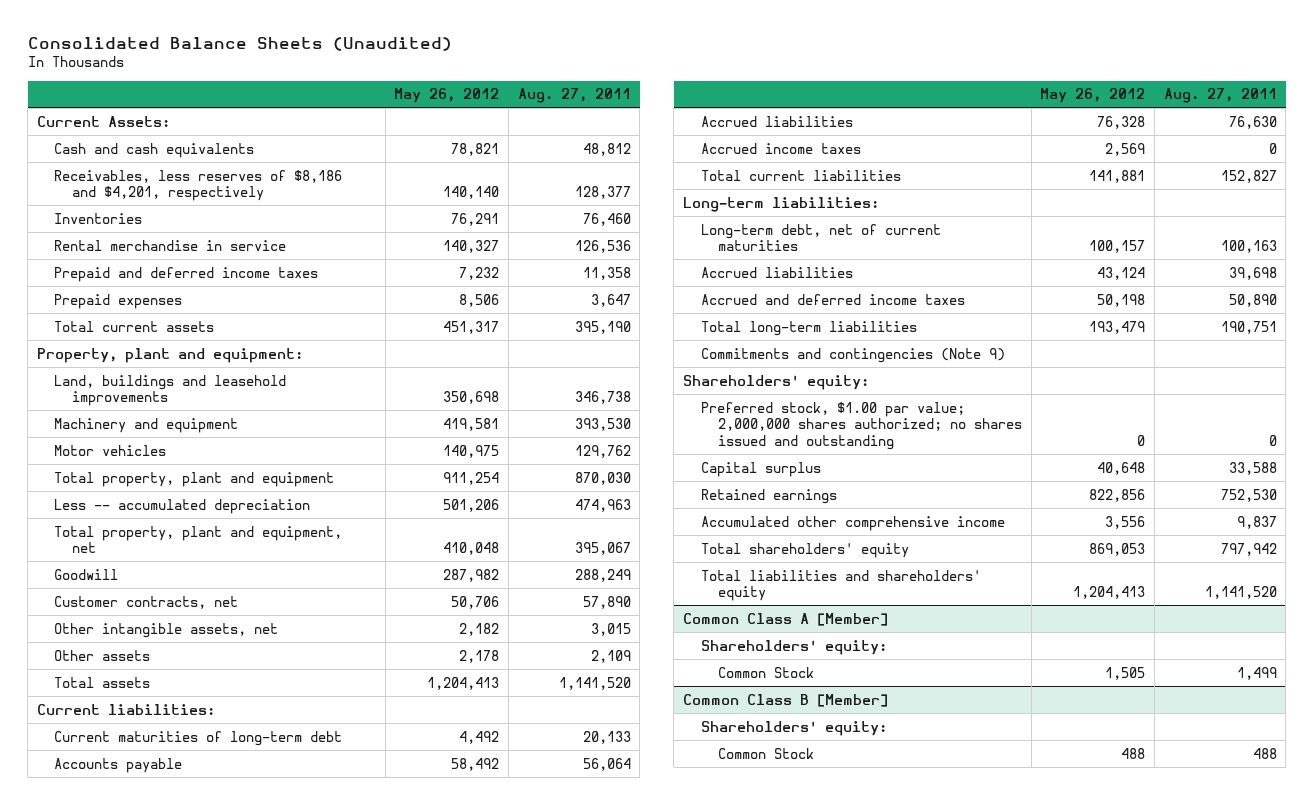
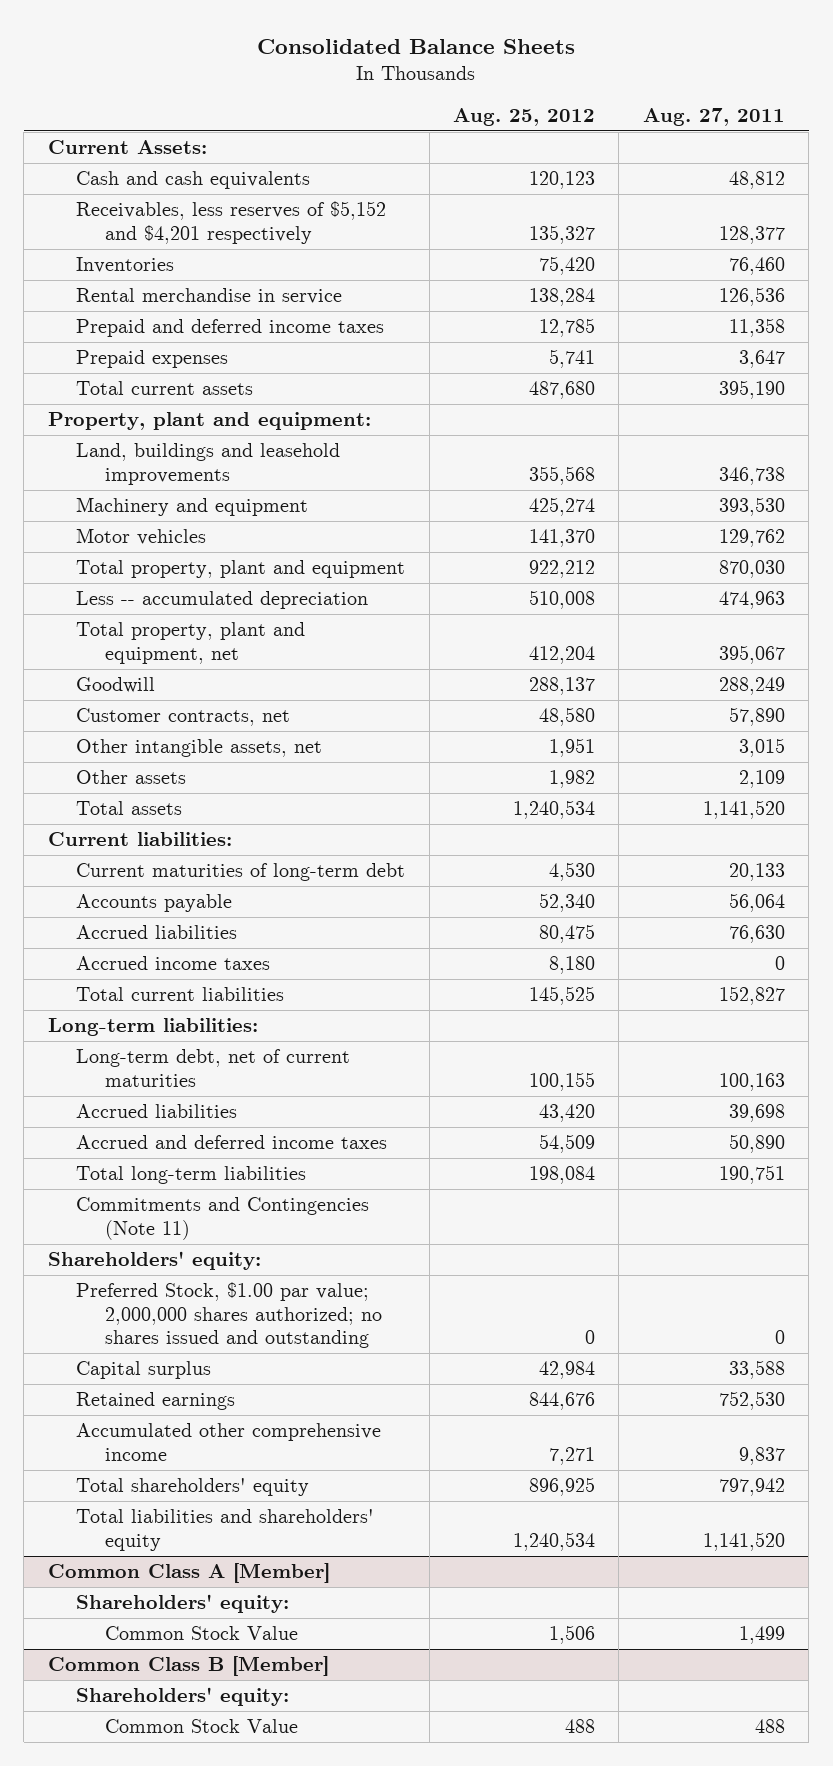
- Consolidated Balance Sheets (Unaudited)
+ Consolidated Balance Sheets
- | May 26, 2012 | Aug. 27, 2011
+ | Aug. 25, 2012 | Aug. 27, 2011
- Receivables, less reserves of $8,186 and $4,201, respectively | 140,140 | 128,377
+ Receivables, less reserves of $5,152 and $4,201 respectively | 135,327 | 128,377
- Commitments and contingencies (Note 9)
+ Commitments and Contingencies (Note 11)
- Preferred stock, $1.00 par value; 2,000,000 shares authorized; no shares issued and outstanding | 0 | 0
+ Preferred Stock, $1.00 par value; 2,000,000 shares authorized; no shares issued and outstanding | 0 | 0
@ Common Class A [Member]
- Common Stock | 1,505 | 1,499
+ Common Stock Value | 1,506 | 1,499
@ Common Class B [Member]
- Common Stock | 488 | 488
+ Common Stock Value | 488 | 488

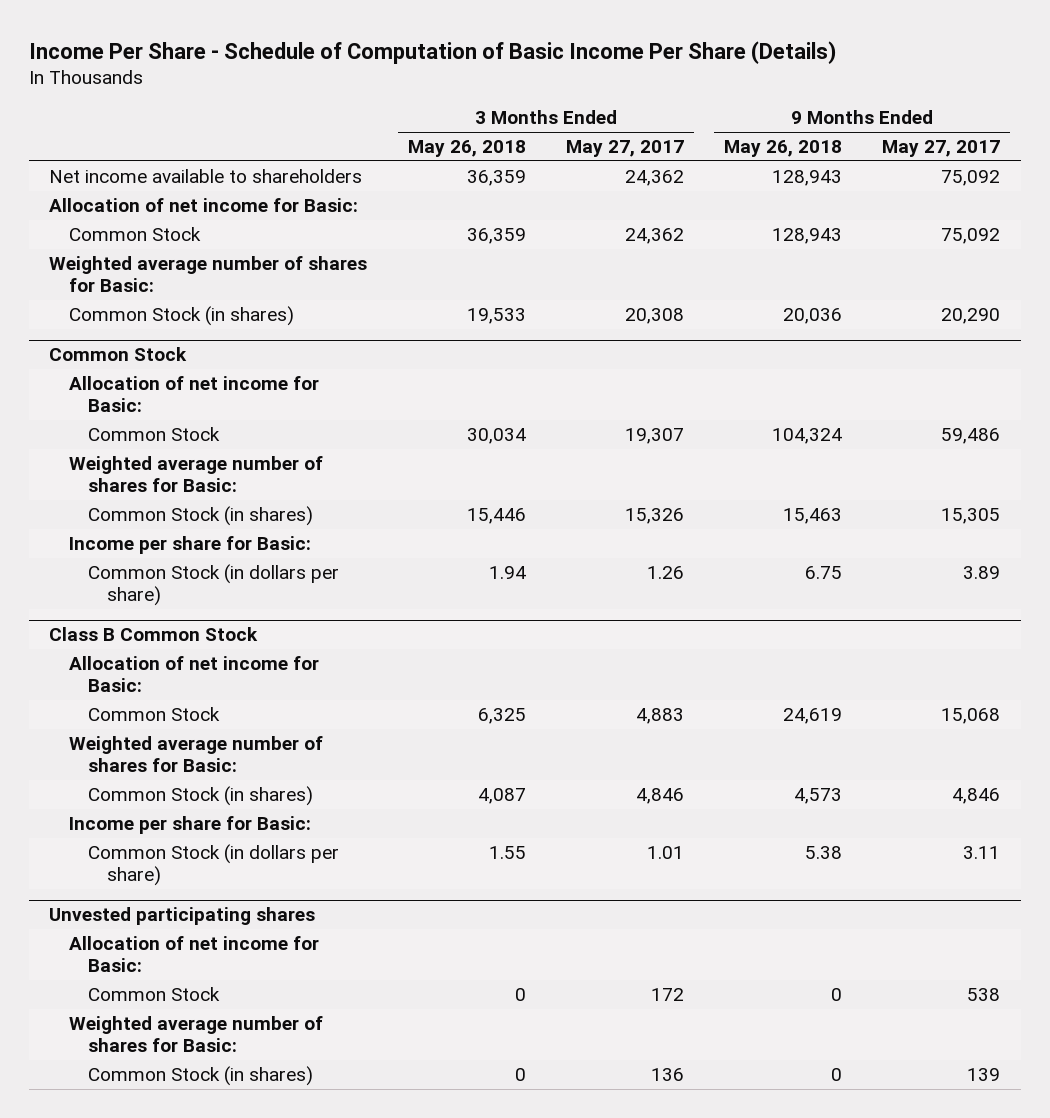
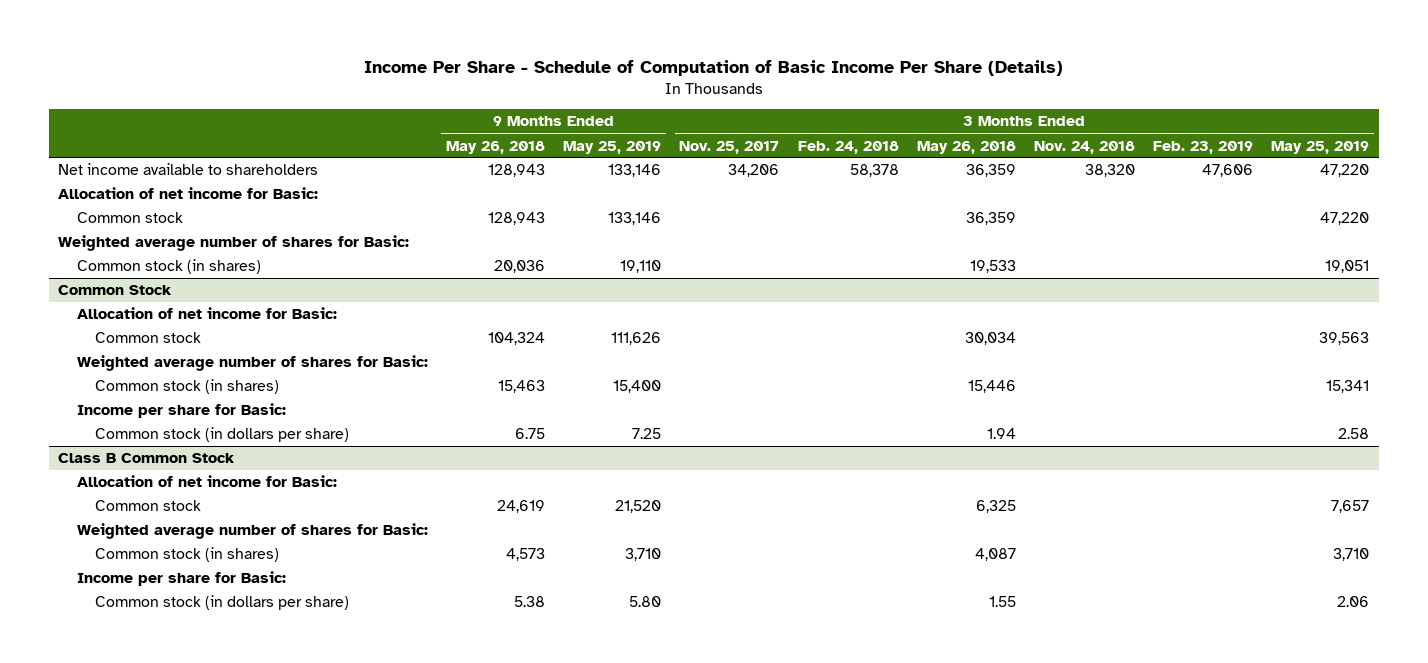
- | 3 Months Ended May 26, 2018 | 3 Months Ended May 27, 2017 | 9 Months Ended May 26, 2018 | 9 Months Ended May 27, 2017
+ | 9 Months Ended May 26, 2018 | 9 Months Ended May 25, 2019 | 3 Months Ended Nov. 25, 2017 | 3 Months Ended Feb. 24, 2018 | 3 Months Ended May 26, 2018 | 3 Months Ended Nov. 24, 2018 | 3 Months Ended Feb. 23, 2019 | 3 Months Ended May 25, 2019
- Common Stock | 36,359 | 24,362 | 128,943 | 75,092
+ Common stock | 128,943 | 133,146 | | | 36,359 | | | 47,220
- Common Stock (in shares) | 19,533 | 20,308 | 20,036 | 20,290
+ Common stock (in shares) | 20,036 | 19,110 | | | 19,533 | | | 19,051
@ Common Stock
- Common Stock | 30,034 | 19,307 | 104,324 | 59,486
+ Common stock | 104,324 | 111,626 | | | 30,034 | | | 39,563
- Common Stock (in shares) | 15,446 | 15,326 | 15,463 | 15,305
+ Common stock (in shares) | 15,463 | 15,400 | | | 15,446 | | | 15,341
- Common Stock (in dollars per share) | 1.94 | 1.26 | 6.75 | 3.89
+ Common stock (in dollars per share) | 6.75 | 7.25 | | | 1.94 | | | 2.58
@ Class B Common Stock
- Common Stock | 6,325 | 4,883 | 24,619 | 15,068
+ Common stock | 24,619 | 21,520 | | | 6,325 | | | 7,657
- Common Stock (in shares) | 4,087 | 4,846 | 4,573 | 4,846
+ Common stock (in shares) | 4,573 | 3,710 | | | 4,087 | | | 3,710
- Common Stock (in dollars per share) | 1.55 | 1.01 | 5.38 | 3.11
- Unvested participating shares
- Allocation of net income for Basic:
- Common Stock | 0 | 172 | 0 | 538
- Weighted average number of shares for Basic:
- Common Stock (in shares) | 0 | 136 | 0 | 139
@ Class B Common Stock
+ Common stock (in dollars per share) | 5.38 | 5.80 | | | 1.55 | | | 2.06

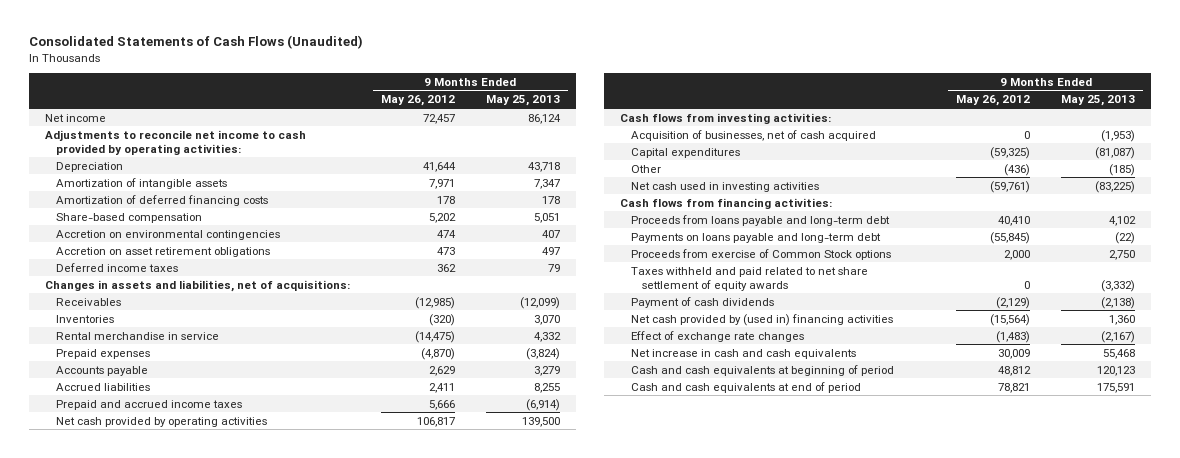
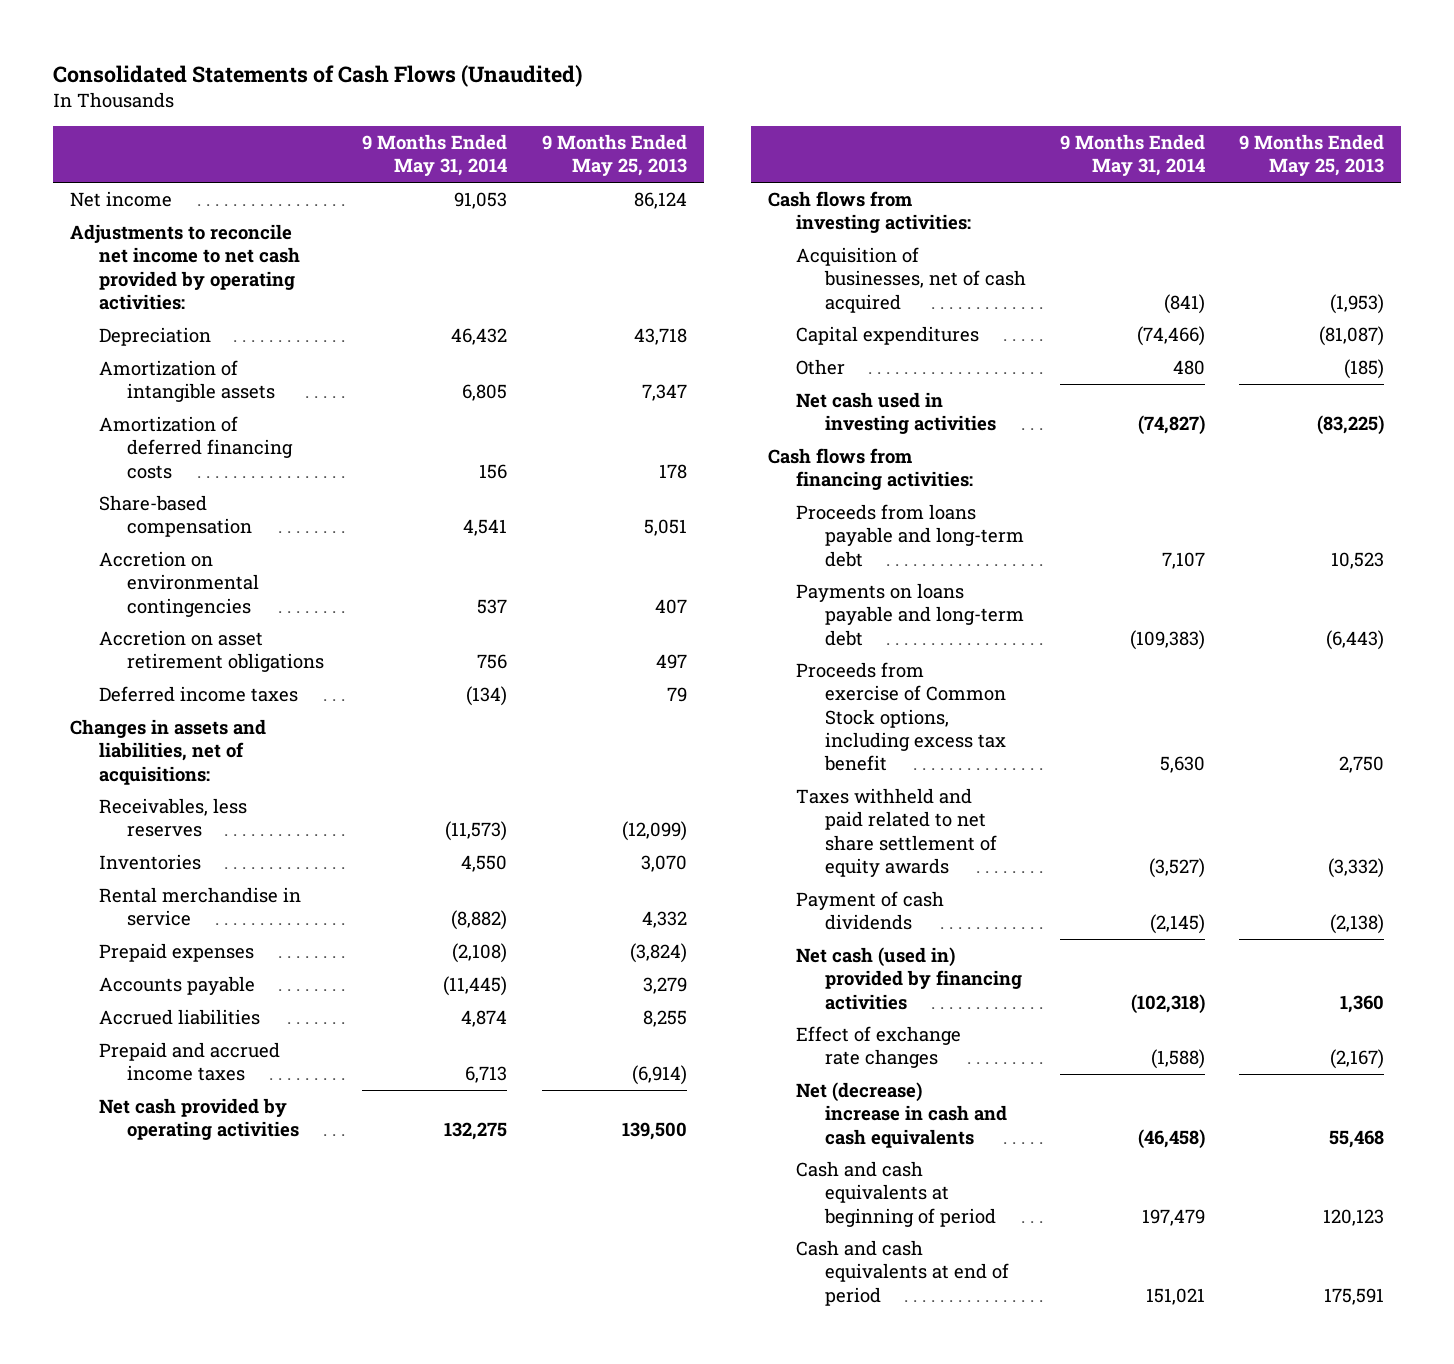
- | 9 Months Ended May 26, 2012 | 9 Months Ended May 25, 2013
+ | 9 Months Ended May 31, 2014 | 9 Months Ended May 25, 2013
- Adjustments to reconcile net income to cash provided by operating activities:
+ Adjustments to reconcile net income to net cash provided by operating activities:
- Receivables | (12,985) | (12,099)
+ Receivables, less reserves | (11,573) | (12,099)
- Proceeds from loans payable and long-term debt | 40,410 | 4,102
- Payments on loans payable and long-term debt | (55,845) | (22)
- Proceeds from exercise of Common Stock options | 2,000 | 2,750
+ Proceeds from loans payable and long-term debt | 7,107 | 10,523
+ Payments on loans payable and long-term debt | (109,383) | (6,443)
+ Proceeds from exercise of Common Stock options, including excess tax benefit | 5,630 | 2,750
- Net cash provided by (used in) financing activities | (15,564) | 1,360
+ Net cash (used in) provided by financing activities | (102,318) | 1,360
- Net increase in cash and cash equivalents | 30,009 | 55,468
+ Net (decrease) increase in cash and cash equivalents | (46,458) | 55,468

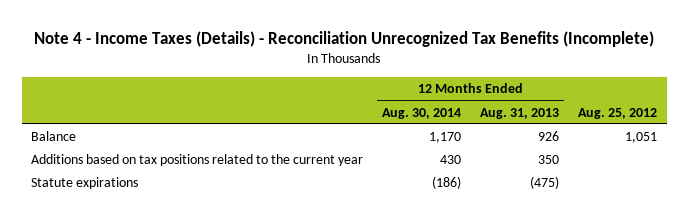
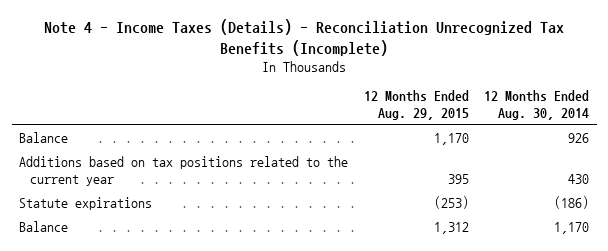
- | 12 Months Ended Aug. 30, 2014 | 12 Months Ended Aug. 31, 2013 | Aug. 25, 2012
+ | 12 Months Ended Aug. 29, 2015 | 12 Months Ended Aug. 30, 2014
+ Balance | 1,170 | 926
moved down: Balance | 1,312 | 1,170

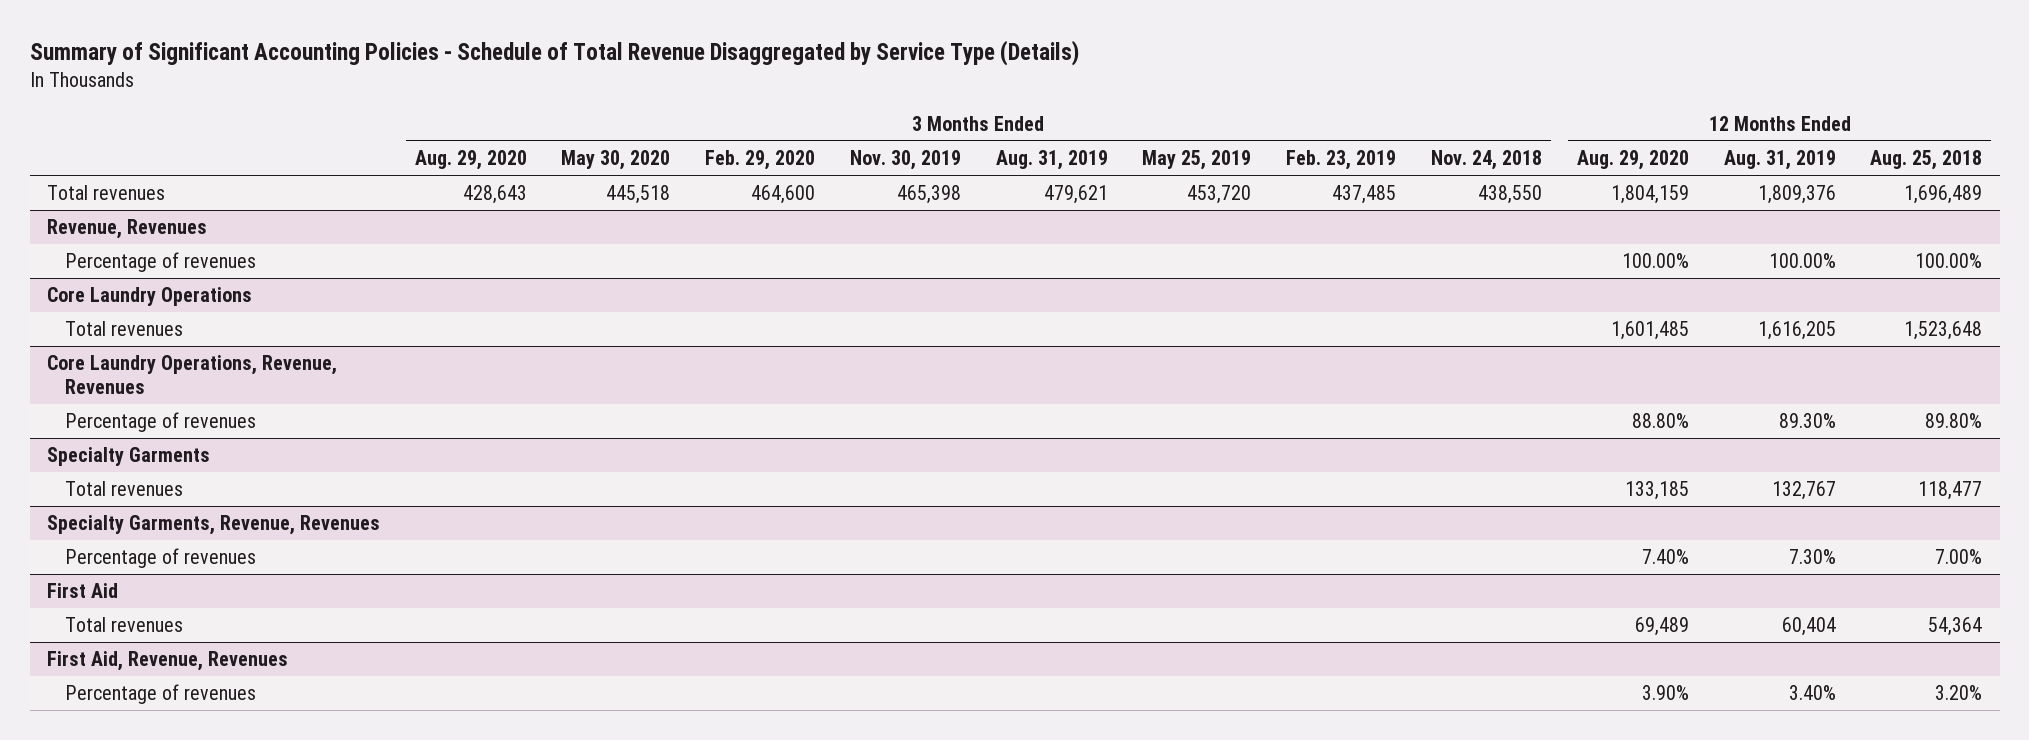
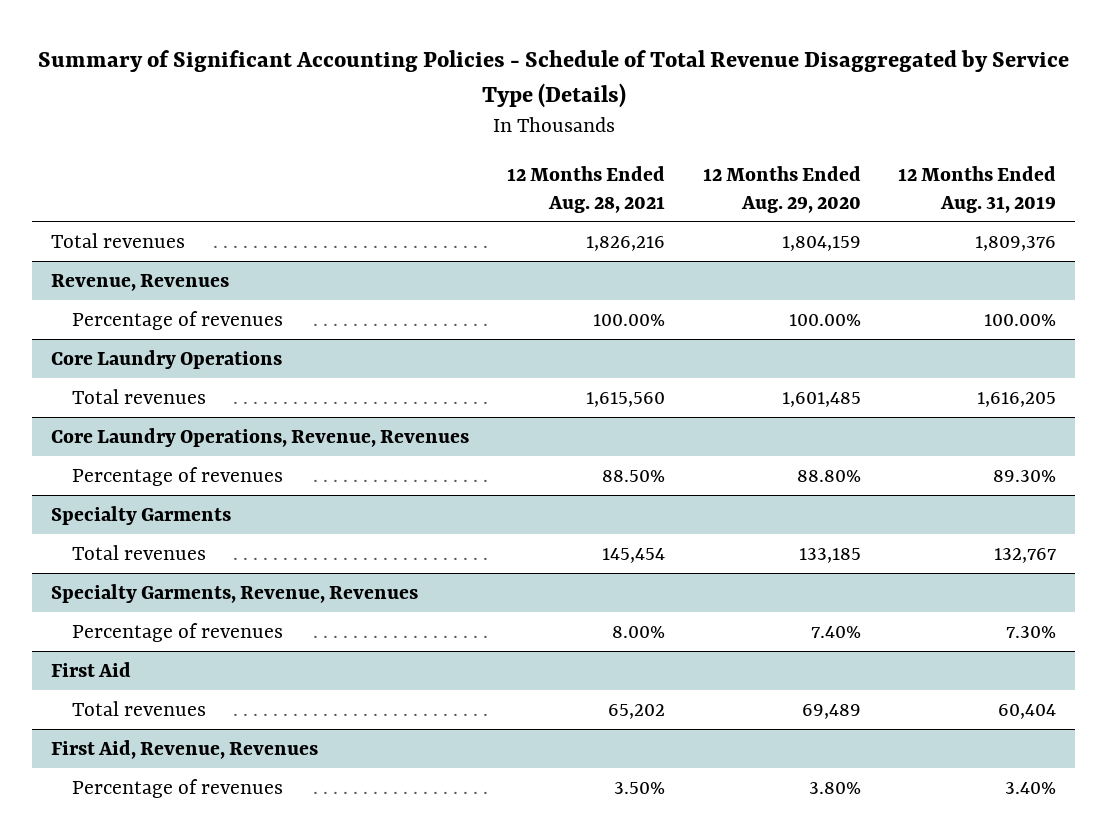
- | 3 Months Ended Aug. 29, 2020 | 3 Months Ended May 30, 2020 | 3 Months Ended Feb. 29, 2020 | 3 Months Ended Nov. 30, 2019 | 3 Months Ended Aug. 31, 2019 | 3 Months Ended May 25, 2019 | 3 Months Ended Feb. 23, 2019 | 3 Months Ended Nov. 24, 2018 | 12 Months Ended Aug. 29, 2020 | 12 Months Ended Aug. 31, 2019 | 12 Months Ended Aug. 25, 2018
+ | 12 Months Ended Aug. 28, 2021 | 12 Months Ended Aug. 29, 2020 | 12 Months Ended Aug. 31, 2019
@ First Aid, Revenue, Revenues
- Percentage of revenues | | | | | | | | | 3.90% | 3.40% | 3.20%
+ Percentage of revenues | 3.50% | 3.80% | 3.40%

